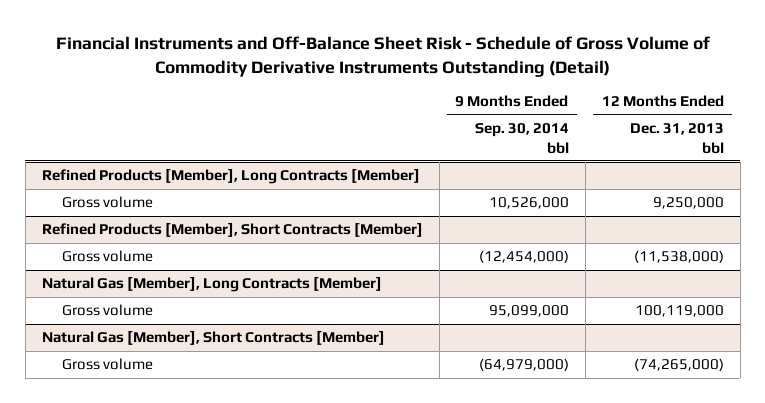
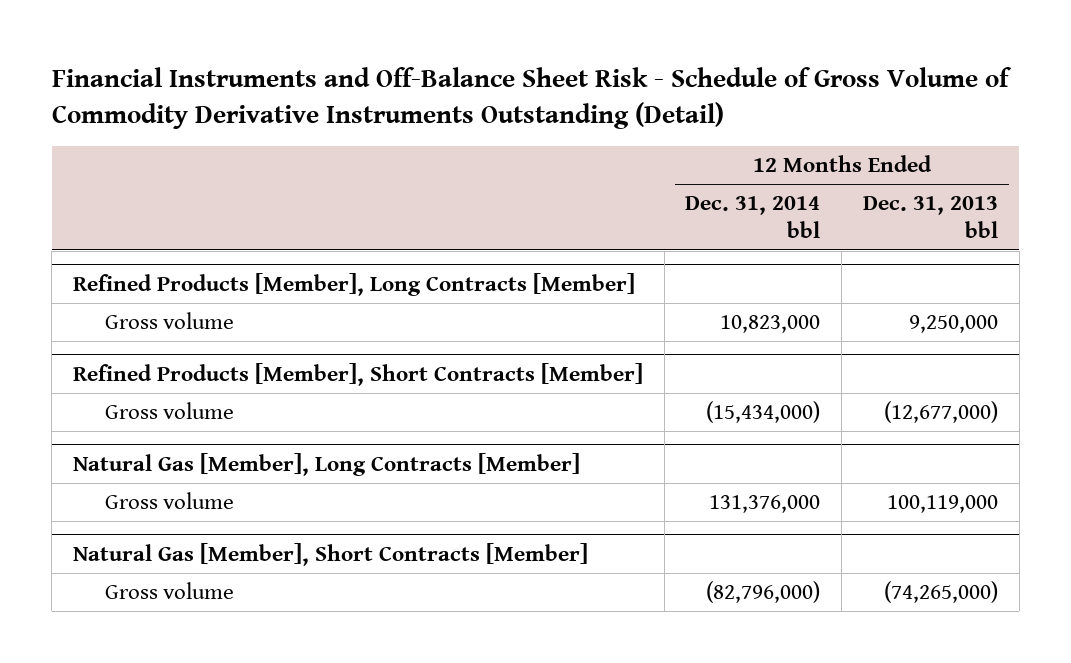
- | 9 Months Ended Sep. 30, 2014 bbl | 12 Months Ended Dec. 31, 2013 bbl
+ | 12 Months Ended Dec. 31, 2014 bbl | 12 Months Ended Dec. 31, 2013 bbl
@ Refined Products [Member], Short Contracts [Member]
- Gross volume | (12,454,000) | (11,538,000)
+ Gross volume | (15,434,000) | (12,677,000)

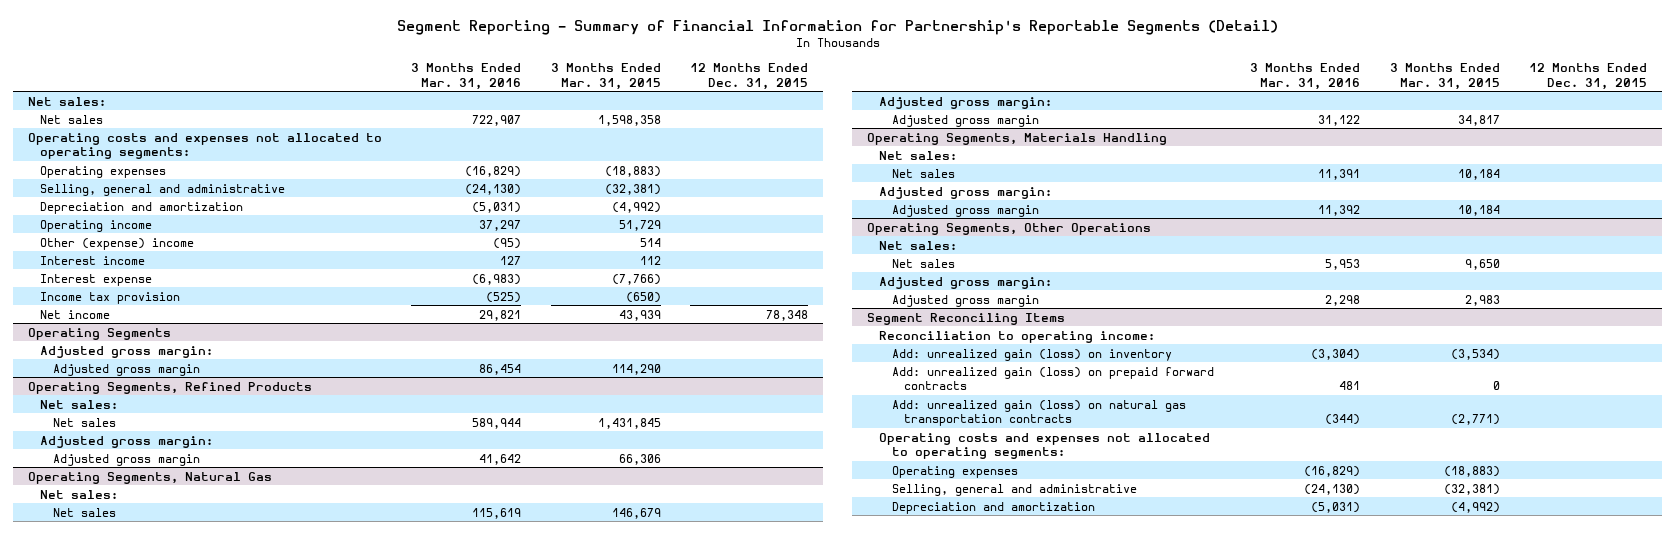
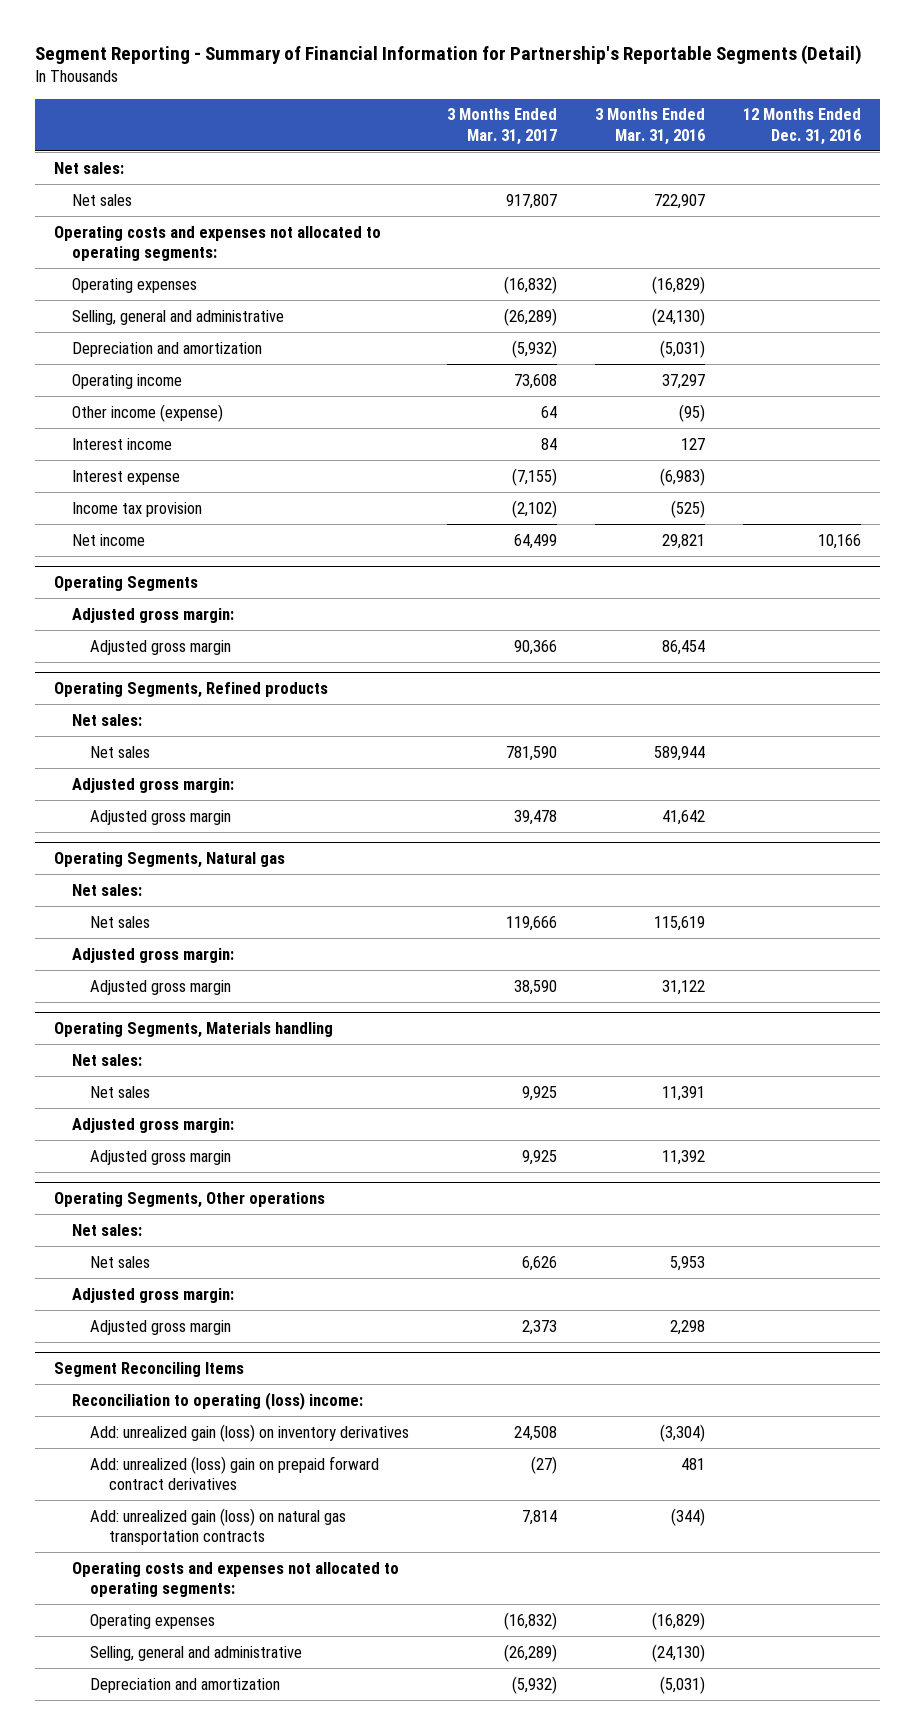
- | 3 Months Ended Mar. 31, 2016 | 3 Months Ended Mar. 31, 2015 | 12 Months Ended Dec. 31, 2015
+ | 3 Months Ended Mar. 31, 2017 | 3 Months Ended Mar. 31, 2016 | 12 Months Ended Dec. 31, 2016
- Other (expense) income | (95) | 514 |
+ Other income (expense) | 64 | (95) |
- Operating Segments, Refined Products
+ Operating Segments, Refined products
- Operating Segments, Natural Gas
+ Operating Segments, Natural gas
- Operating Segments, Materials Handling
+ Operating Segments, Materials handling
- Operating Segments, Other Operations
+ Operating Segments, Other operations
@ Segment Reconciling Items
- Reconciliation to operating income:
- Add: unrealized gain (loss) on inventory | (3,304) | (3,534) |
- Add: unrealized gain (loss) on prepaid forward contracts | 481 | 0 |
+ Reconciliation to operating (loss) income:
+ Add: unrealized gain (loss) on inventory derivatives | 24,508 | (3,304) |
+ Add: unrealized (loss) gain on prepaid forward contract derivatives | (27) | 481 |

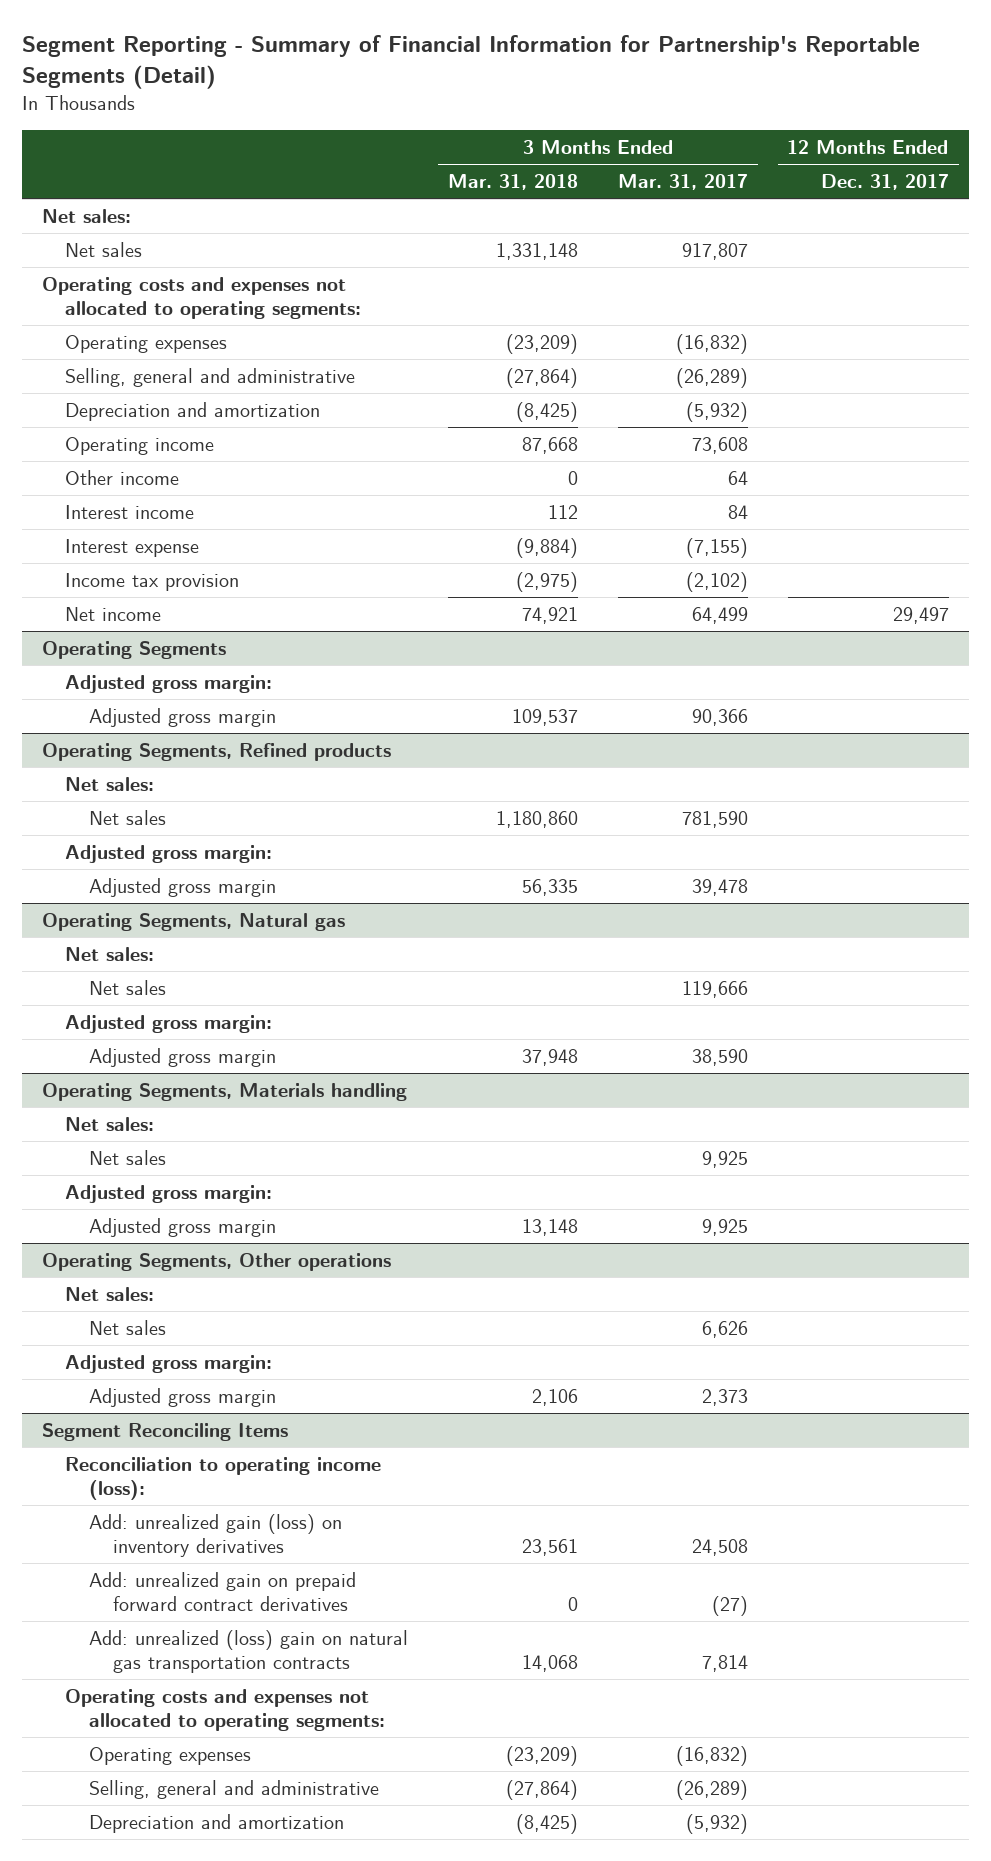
- | 3 Months Ended Mar. 31, 2017 | 3 Months Ended Mar. 31, 2016 | 12 Months Ended Dec. 31, 2016
+ | 3 Months Ended Mar. 31, 2018 | 3 Months Ended Mar. 31, 2017 | 12 Months Ended Dec. 31, 2017
- Other income (expense) | 64 | (95) |
+ Other income | 0 | 64 |
@ Segment Reconciling Items
- Reconciliation to operating (loss) income:
+ Reconciliation to operating income (loss):
- Add: unrealized (loss) gain on prepaid forward contract derivatives | (27) | 481 |
- Add: unrealized gain (loss) on natural gas transportation contracts | 7,814 | (344) |
+ Add: unrealized gain on prepaid forward contract derivatives | 0 | (27) |
+ Add: unrealized (loss) gain on natural gas transportation contracts | 14,068 | 7,814 |

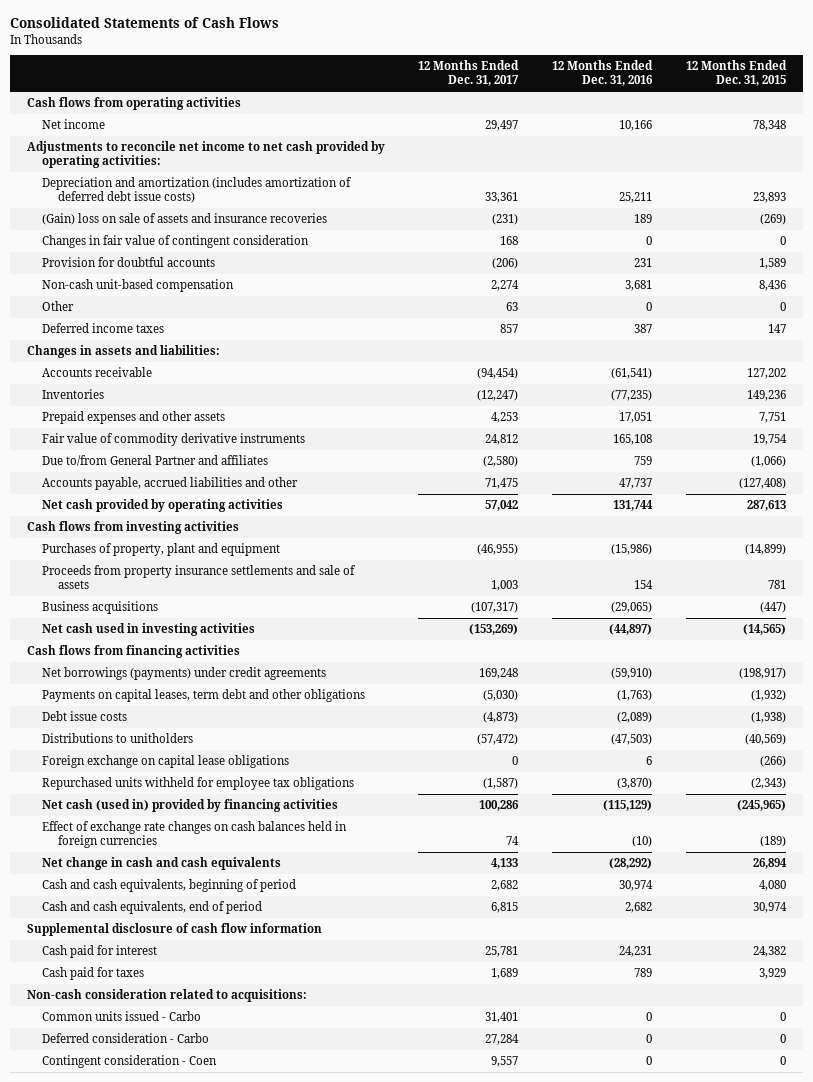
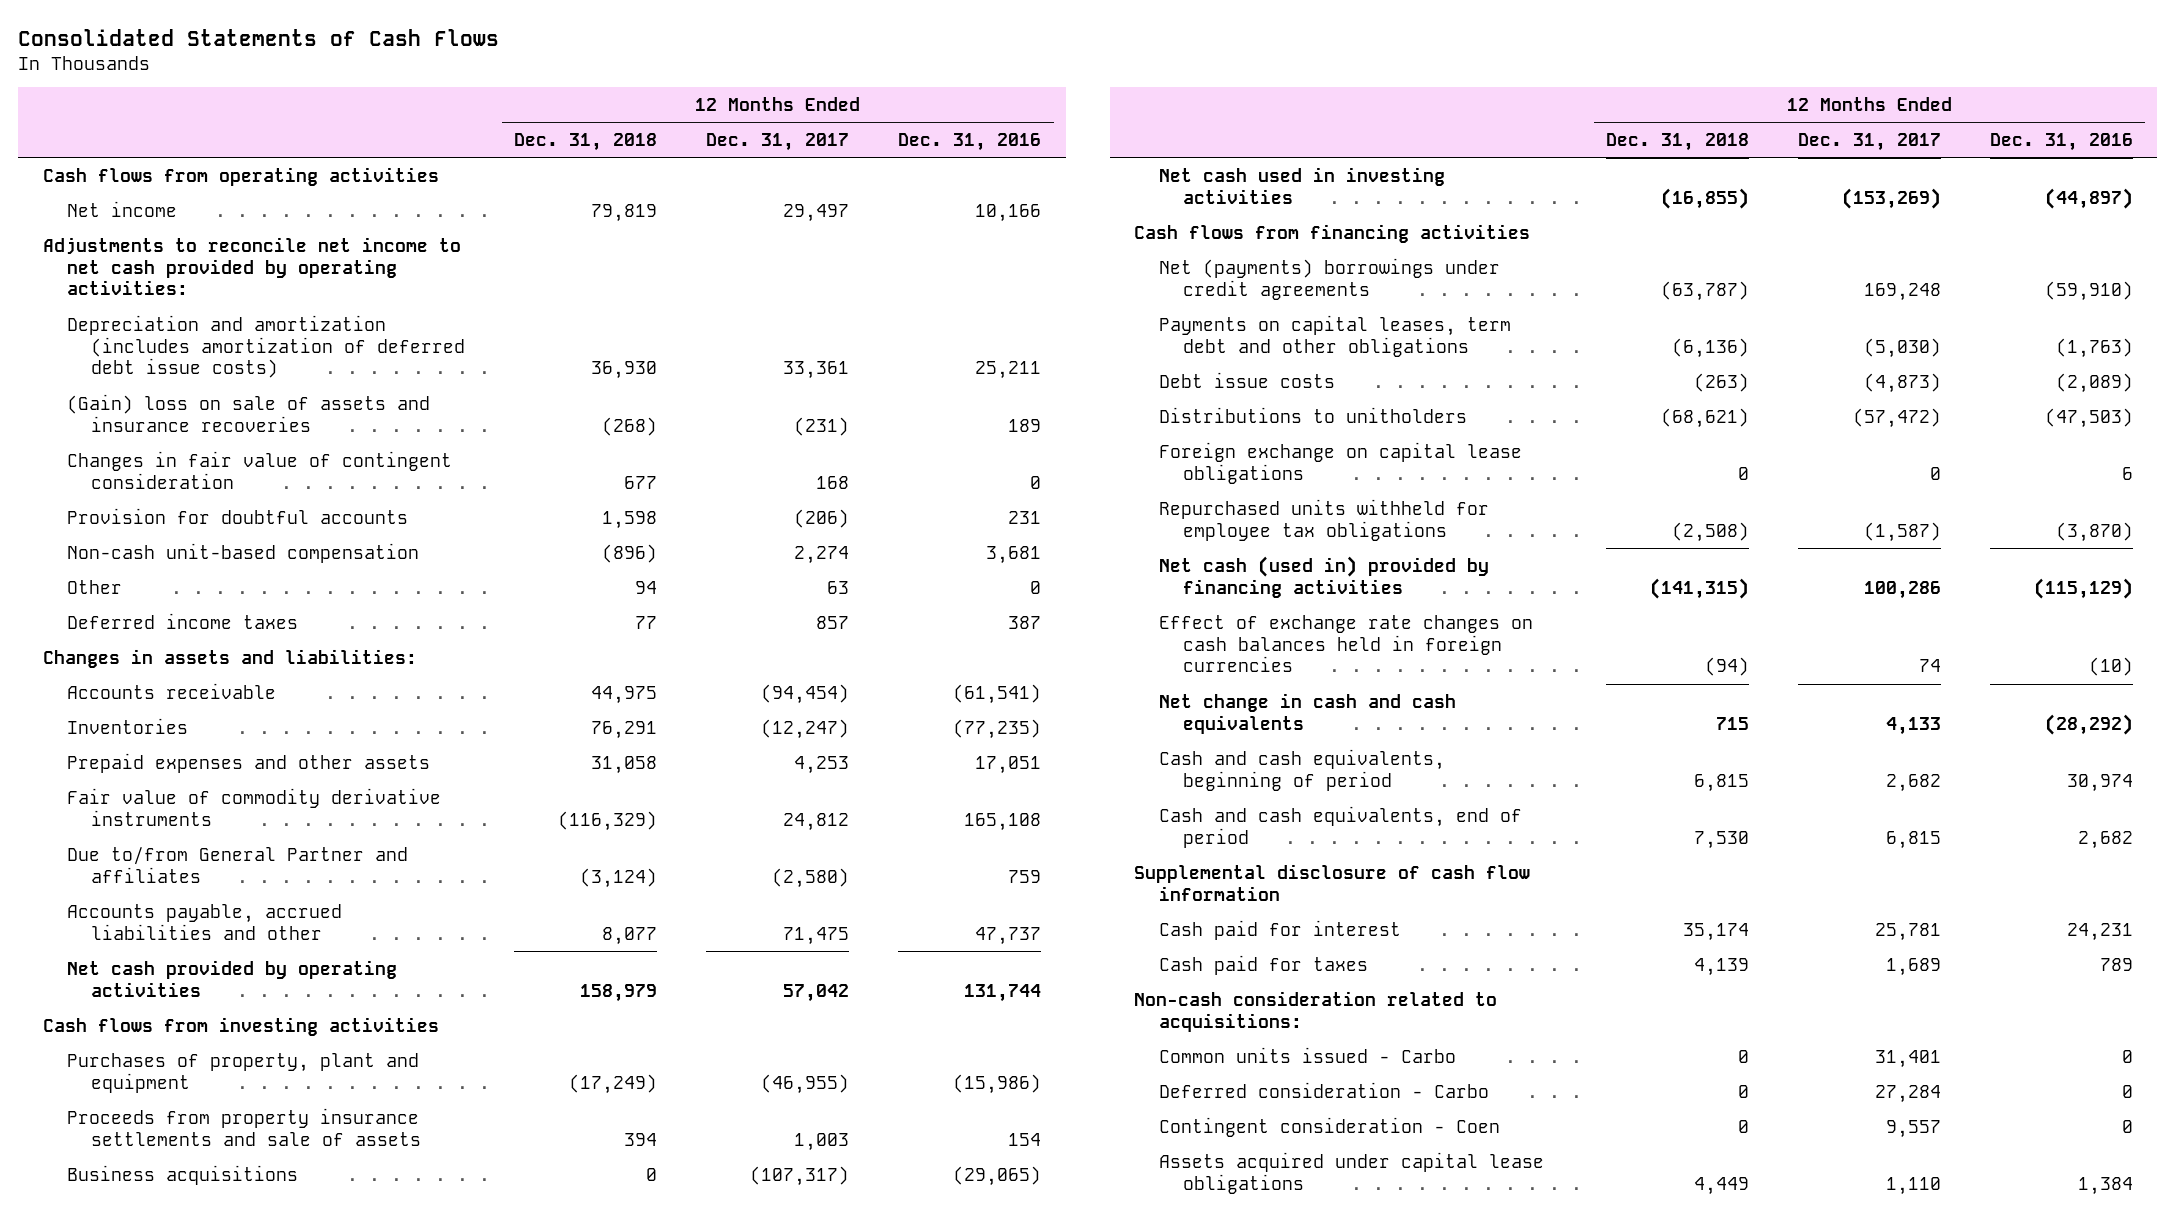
- | 12 Months Ended Dec. 31, 2017 | 12 Months Ended Dec. 31, 2016 | 12 Months Ended Dec. 31, 2015
+ | 12 Months Ended Dec. 31, 2018 | 12 Months Ended Dec. 31, 2017 | 12 Months Ended Dec. 31, 2016
- Net borrowings (payments) under credit agreements | 169,248 | (59,910) | (198,917)
+ Net (payments) borrowings under credit agreements | (63,787) | 169,248 | (59,910)
+ Assets acquired under capital lease obligations | 4,449 | 1,110 | 1,384

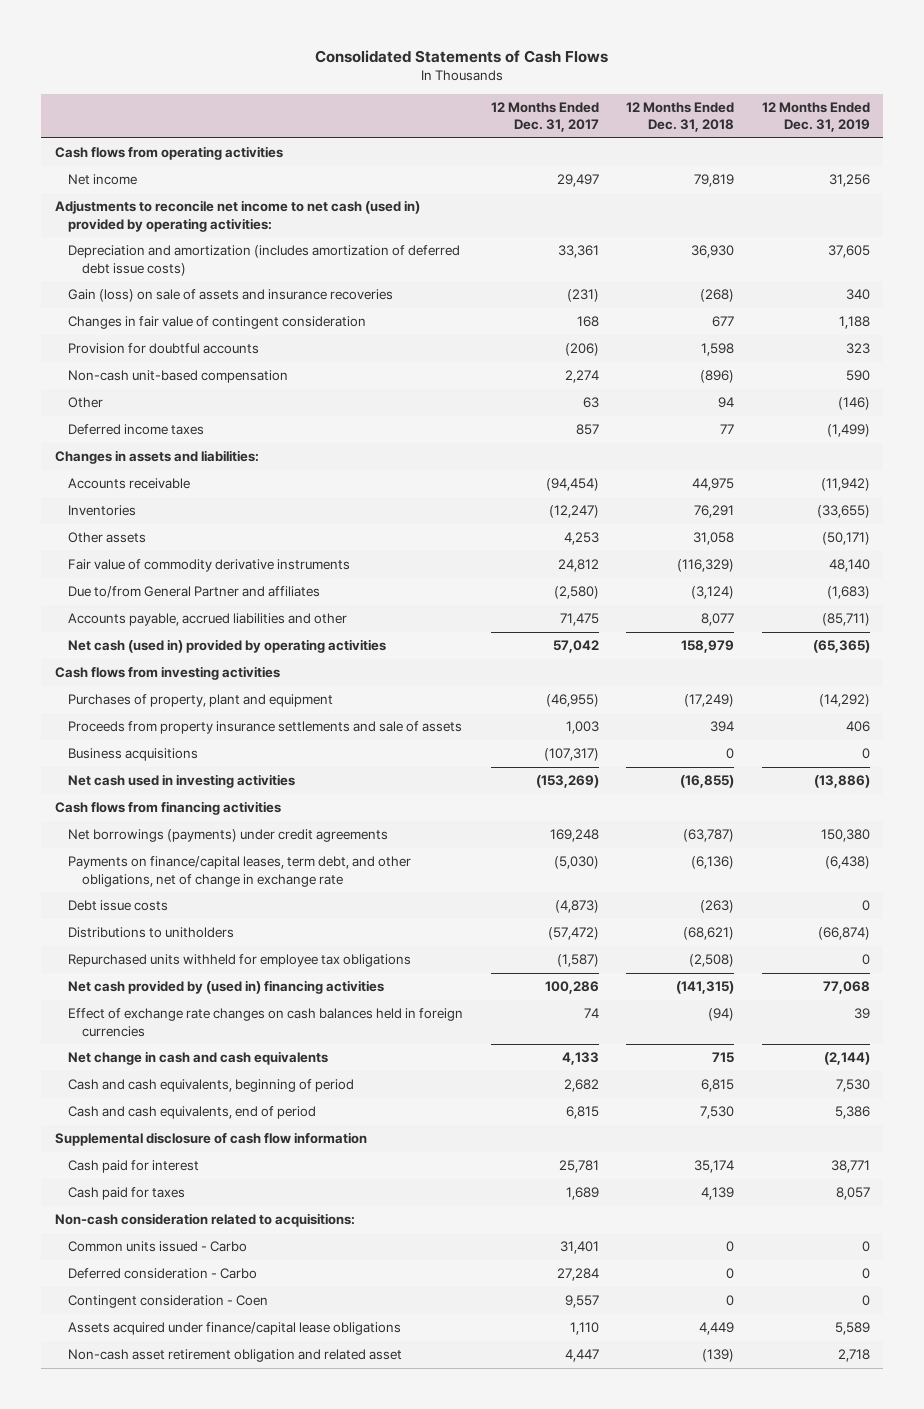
- | 12 Months Ended Dec. 31, 2018 | 12 Months Ended Dec. 31, 2017 | 12 Months Ended Dec. 31, 2016
+ | 12 Months Ended Dec. 31, 2017 | 12 Months Ended Dec. 31, 2018 | 12 Months Ended Dec. 31, 2019
- Adjustments to reconcile net income to net cash provided by operating activities:
+ Adjustments to reconcile net income to net cash (used in) provided by operating activities:
- (Gain) loss on sale of assets and insurance recoveries | (268) | (231) | 189
+ Gain (loss) on sale of assets and insurance recoveries | (231) | (268) | 340
- Prepaid expenses and other assets | 31,058 | 4,253 | 17,051
+ Other assets | 4,253 | 31,058 | (50,171)
- Net cash provided by operating activities | 158,979 | 57,042 | 131,744
+ Net cash (used in) provided by operating activities | 57,042 | 158,979 | (65,365)
- Net (payments) borrowings under credit agreements | (63,787) | 169,248 | (59,910)
- Payments on capital leases, term debt and other obligations | (6,136) | (5,030) | (1,763)
+ Net borrowings (payments) under credit agreements | 169,248 | (63,787) | 150,380
+ Payments on finance/capital leases, term debt, and other obligations, net of change in exchange rate | (5,030) | (6,136) | (6,438)
- Foreign exchange on capital lease obligations | 0 | 0 | 6
- Net cash (used in) provided by financing activities | (141,315) | 100,286 | (115,129)
+ Net cash provided by (used in) financing activities | 100,286 | (141,315) | 77,068
- Assets acquired under capital lease obligations | 4,449 | 1,110 | 1,384
+ Assets acquired under finance/capital lease obligations | 1,110 | 4,449 | 5,589
+ Non-cash asset retirement obligation and related asset | 4,447 | (139) | 2,718

